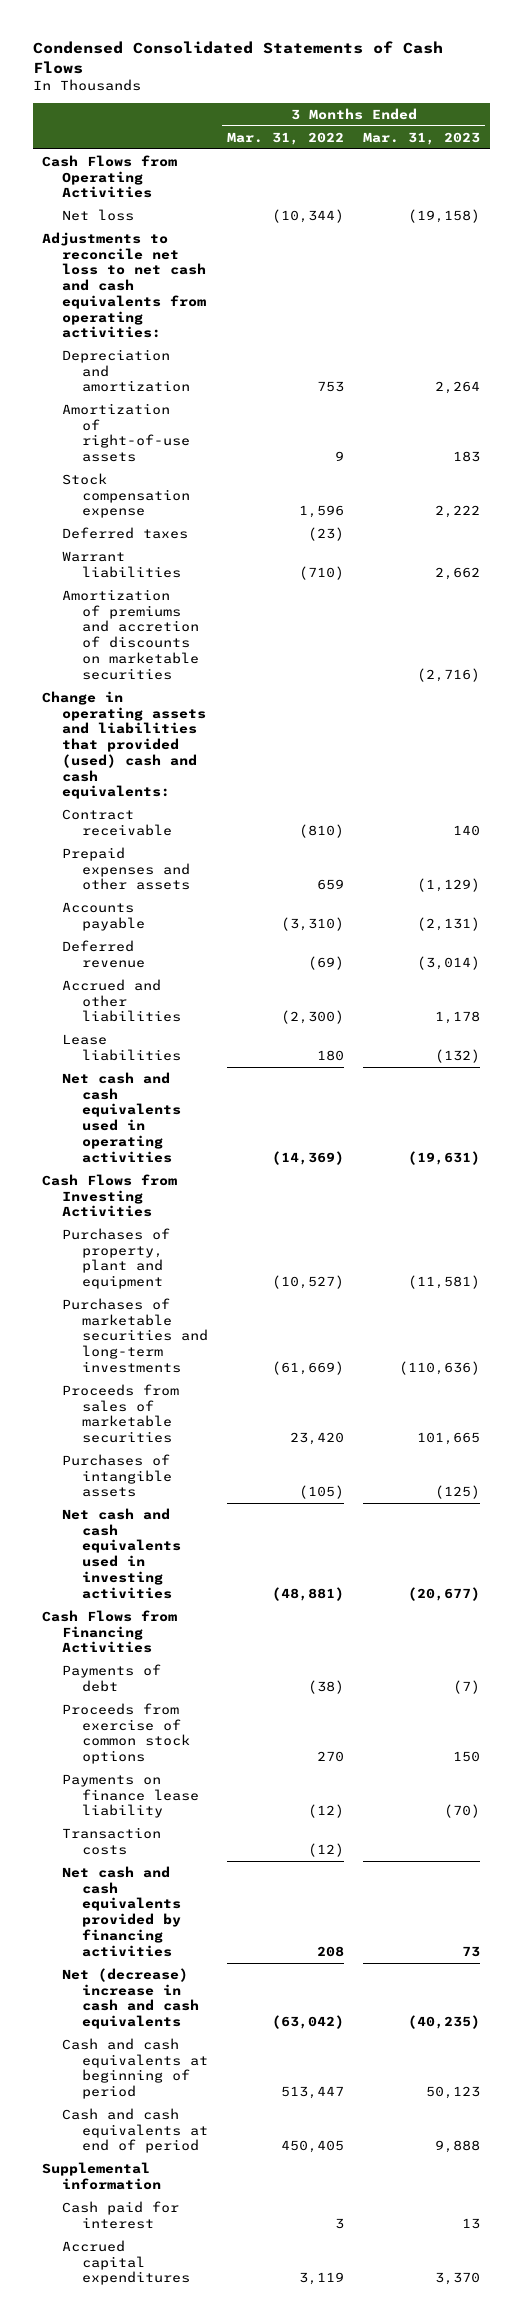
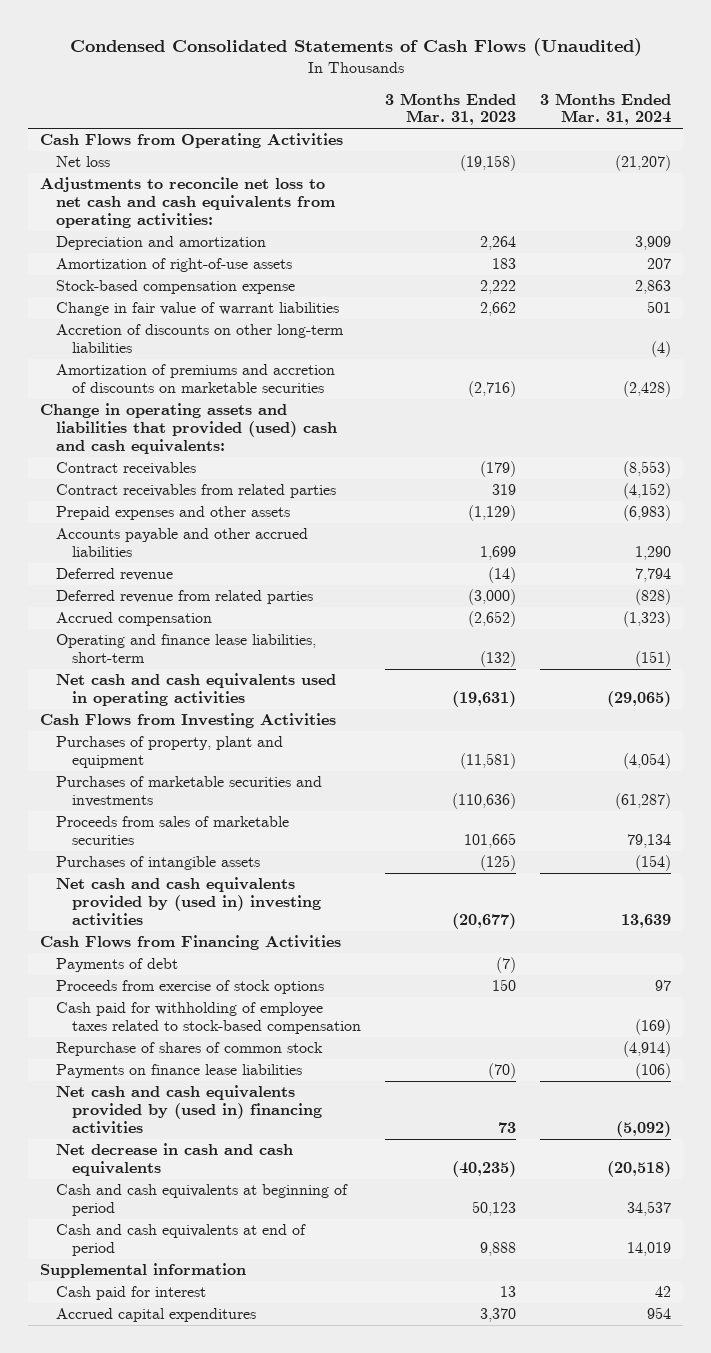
- Condensed Consolidated Statements of Cash Flows
+ Condensed Consolidated Statements of Cash Flows (Unaudited)
- | 3 Months Ended Mar. 31, 2022 | 3 Months Ended Mar. 31, 2023
+ | 3 Months Ended Mar. 31, 2023 | 3 Months Ended Mar. 31, 2024
- Stock compensation expense | 1,596 | 2,222
- Deferred taxes | (23) |
- Warrant liabilities | (710) | 2,662
+ Stock-based compensation expense | 2,222 | 2,863
+ Change in fair value of warrant liabilities | 2,662 | 501
+ Accretion of discounts on other long-term liabilities | | (4)
- Contract receivable | (810) | 140
+ Contract receivables | (179) | (8,553)
+ Contract receivables from related parties | 319 | (4,152)
- Accounts payable | (3,310) | (2,131)
- Deferred revenue | (69) | (3,014)
- Accrued and other liabilities | (2,300) | 1,178
- Lease liabilities | 180 | (132)
+ Accounts payable and other accrued liabilities | 1,699 | 1,290
+ Deferred revenue | (14) | 7,794
+ Deferred revenue from related parties | (3,000) | (828)
+ Accrued compensation | (2,652) | (1,323)
+ Operating and finance lease liabilities, short-term | (132) | (151)
- Purchases of marketable securities and long-term investments | (61,669) | (110,636)
+ Purchases of marketable securities and investments | (110,636) | (61,287)
- Net cash and cash equivalents used in investing activities | (48,881) | (20,677)
+ Net cash and cash equivalents provided by (used in) investing activities | (20,677) | 13,639
- Proceeds from exercise of common stock options | 270 | 150
- Payments on finance lease liability | (12) | (70)
- Transaction costs | (12) |
- Net cash and cash equivalents provided by financing activities | 208 | 73
- Net (decrease) increase in cash and cash equivalents | (63,042) | (40,235)
+ Proceeds from exercise of stock options | 150 | 97
+ Cash paid for withholding of employee taxes related to stock-based compensation | | (169)
+ Repurchase of shares of common stock | | (4,914)
+ Payments on finance lease liabilities | (70) | (106)
+ Net cash and cash equivalents provided by (used in) financing activities | 73 | (5,092)
+ Net decrease in cash and cash equivalents | (40,235) | (20,518)

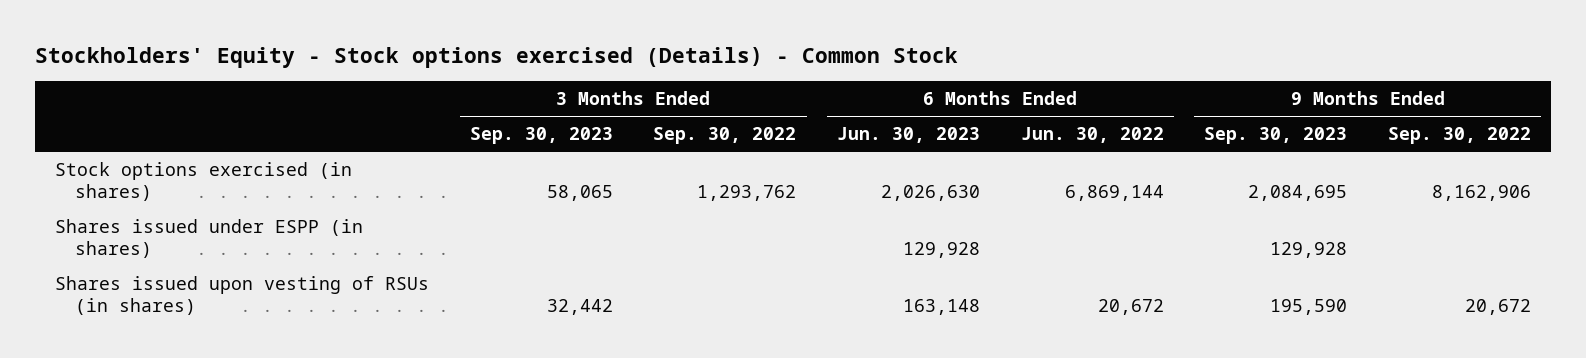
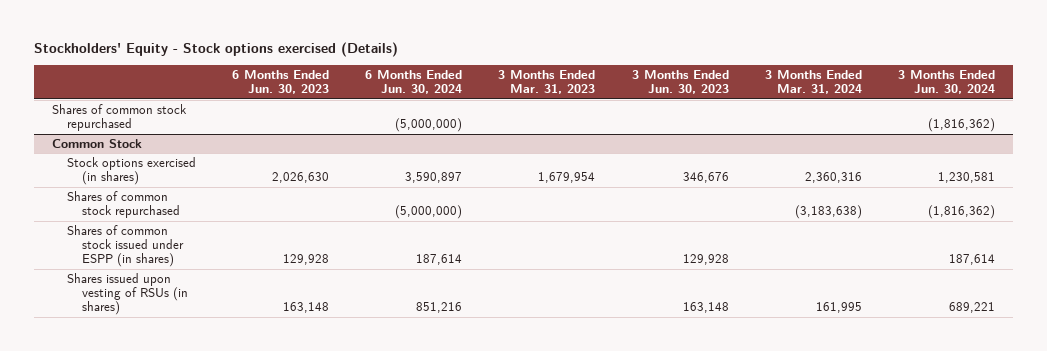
- Stockholders' Equity - Stock options exercised (Details) - Common Stock
+ Stockholders' Equity - Stock options exercised (Details)
- | 3 Months Ended Sep. 30, 2023 | 3 Months Ended Sep. 30, 2022 | 6 Months Ended Jun. 30, 2023 | 6 Months Ended Jun. 30, 2022 | 9 Months Ended Sep. 30, 2023 | 9 Months Ended Sep. 30, 2022
+ | 6 Months Ended Jun. 30, 2023 | 6 Months Ended Jun. 30, 2024 | 3 Months Ended Mar. 31, 2023 | 3 Months Ended Jun. 30, 2023 | 3 Months Ended Mar. 31, 2024 | 3 Months Ended Jun. 30, 2024
+ Shares of common stock repurchased | | (5,000,000) | | | | (1,816,362)
+ Common Stock
- Shares issued under ESPP (in shares) | | | 129,928 | | 129,928 |
+ Shares of common stock repurchased | | (5,000,000) | | | (3,183,638) | (1,816,362)
+ Shares of common stock issued under ESPP (in shares) | 129,928 | 187,614 | | 129,928 | | 187,614

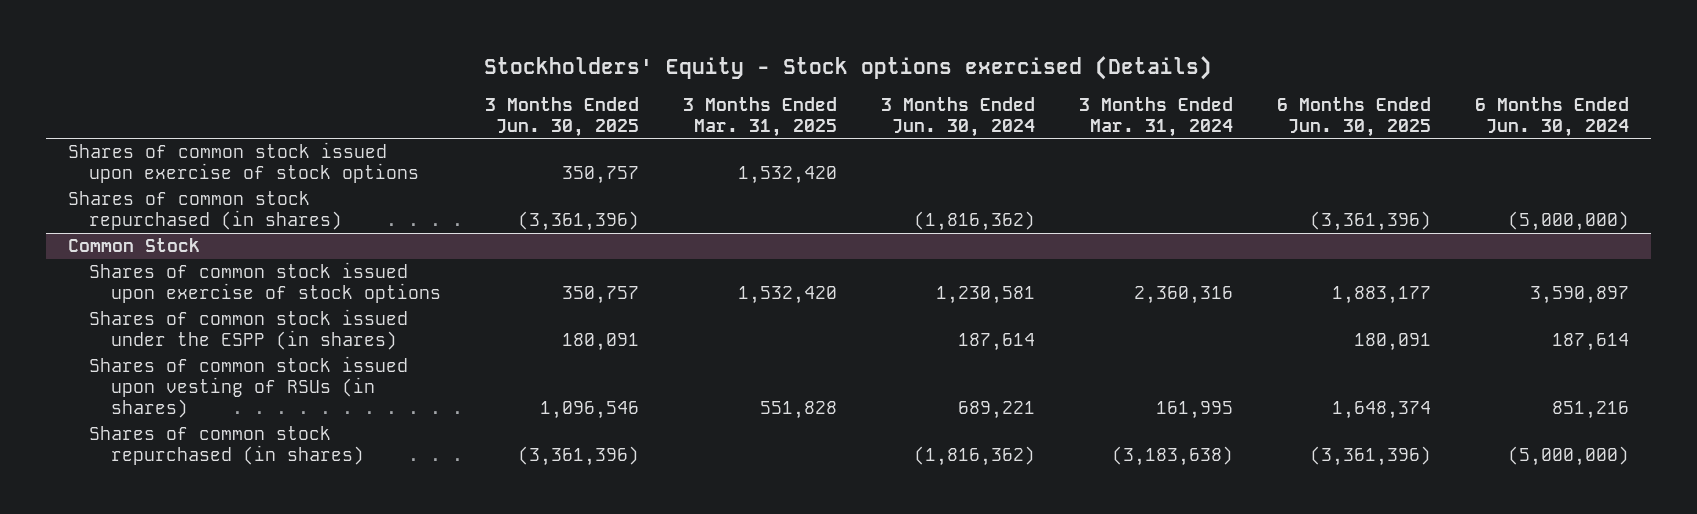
- | 6 Months Ended Jun. 30, 2023 | 6 Months Ended Jun. 30, 2024 | 3 Months Ended Mar. 31, 2023 | 3 Months Ended Jun. 30, 2023 | 3 Months Ended Mar. 31, 2024 | 3 Months Ended Jun. 30, 2024
+ | 3 Months Ended Jun. 30, 2025 | 3 Months Ended Mar. 31, 2025 | 3 Months Ended Jun. 30, 2024 | 3 Months Ended Mar. 31, 2024 | 6 Months Ended Jun. 30, 2025 | 6 Months Ended Jun. 30, 2024
- Shares of common stock repurchased | | (5,000,000) | | | | (1,816,362)
+ Shares of common stock issued upon exercise of stock options | 350,757 | 1,532,420 | | | |
+ Shares of common stock repurchased (in shares) | (3,361,396) | | (1,816,362) | | (3,361,396) | (5,000,000)
@ Common Stock
- Stock options exercised (in shares) | 2,026,630 | 3,590,897 | 1,679,954 | 346,676 | 2,360,316 | 1,230,581
- Shares of common stock repurchased | | (5,000,000) | | | (3,183,638) | (1,816,362)
- Shares of common stock issued under ESPP (in shares) | 129,928 | 187,614 | | 129,928 | | 187,614
- Shares issued upon vesting of RSUs (in shares) | 163,148 | 851,216 | | 163,148 | 161,995 | 689,221
+ Shares of common stock issued upon exercise of stock options | 350,757 | 1,532,420 | 1,230,581 | 2,360,316 | 1,883,177 | 3,590,897
+ Shares of common stock issued under the ESPP (in shares) | 180,091 | | 187,614 | | 180,091 | 187,614
+ Shares of common stock issued upon vesting of RSUs (in shares) | 1,096,546 | 551,828 | 689,221 | 161,995 | 1,648,374 | 851,216
+ Shares of common stock repurchased (in shares) | (3,361,396) | | (1,816,362) | (3,183,638) | (3,361,396) | (5,000,000)

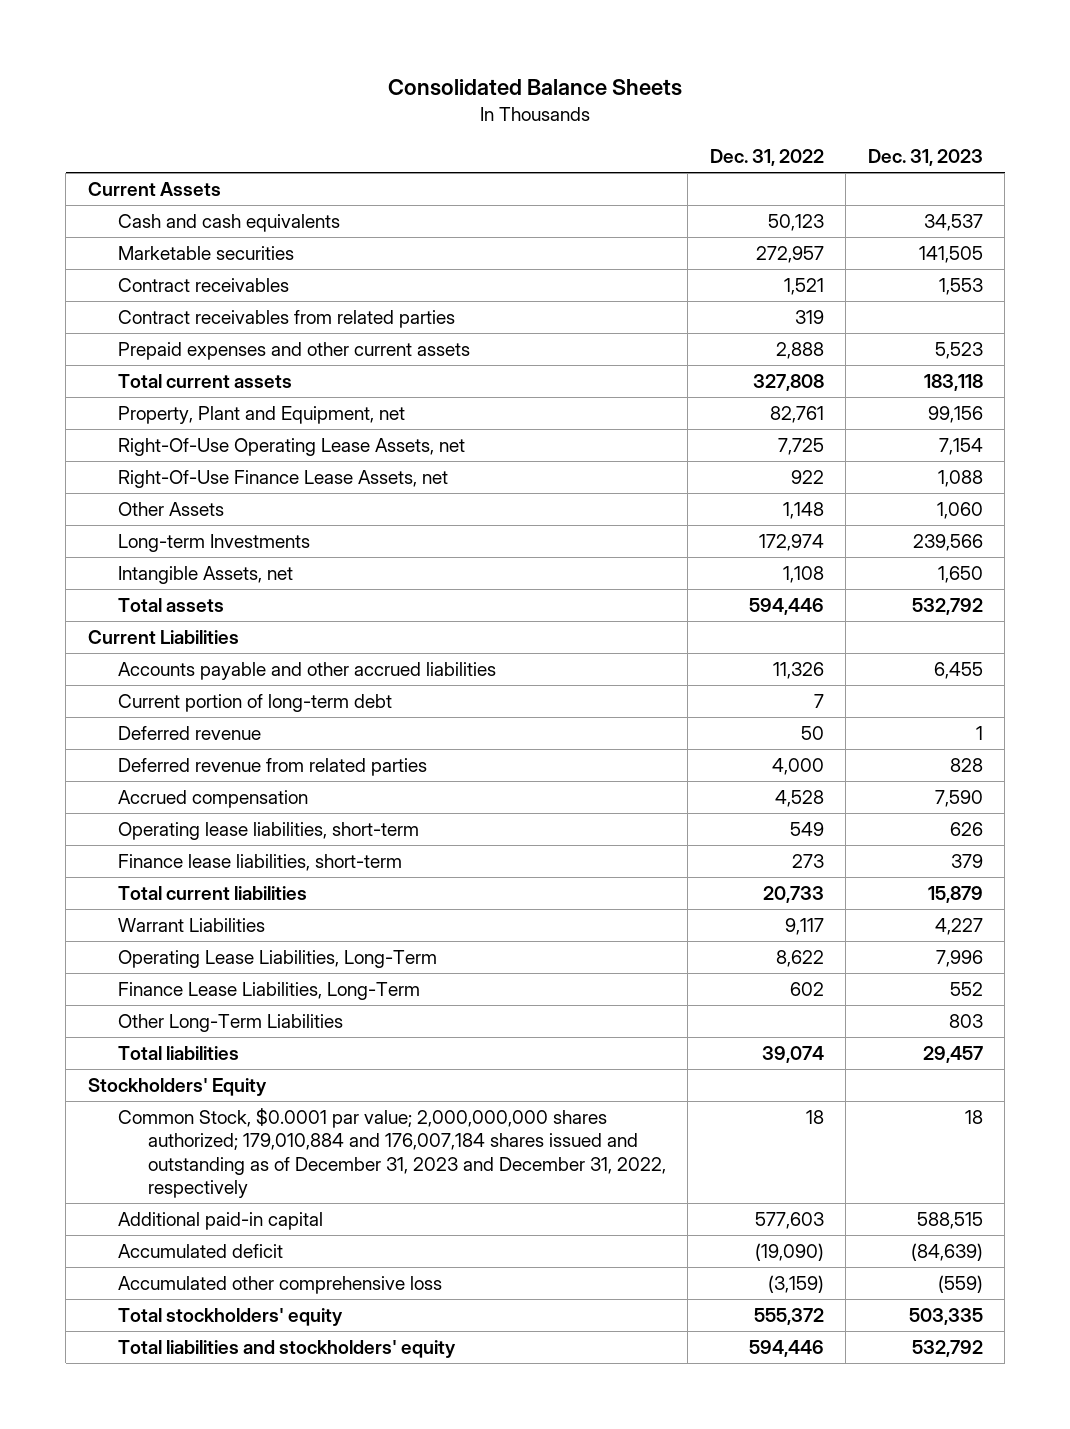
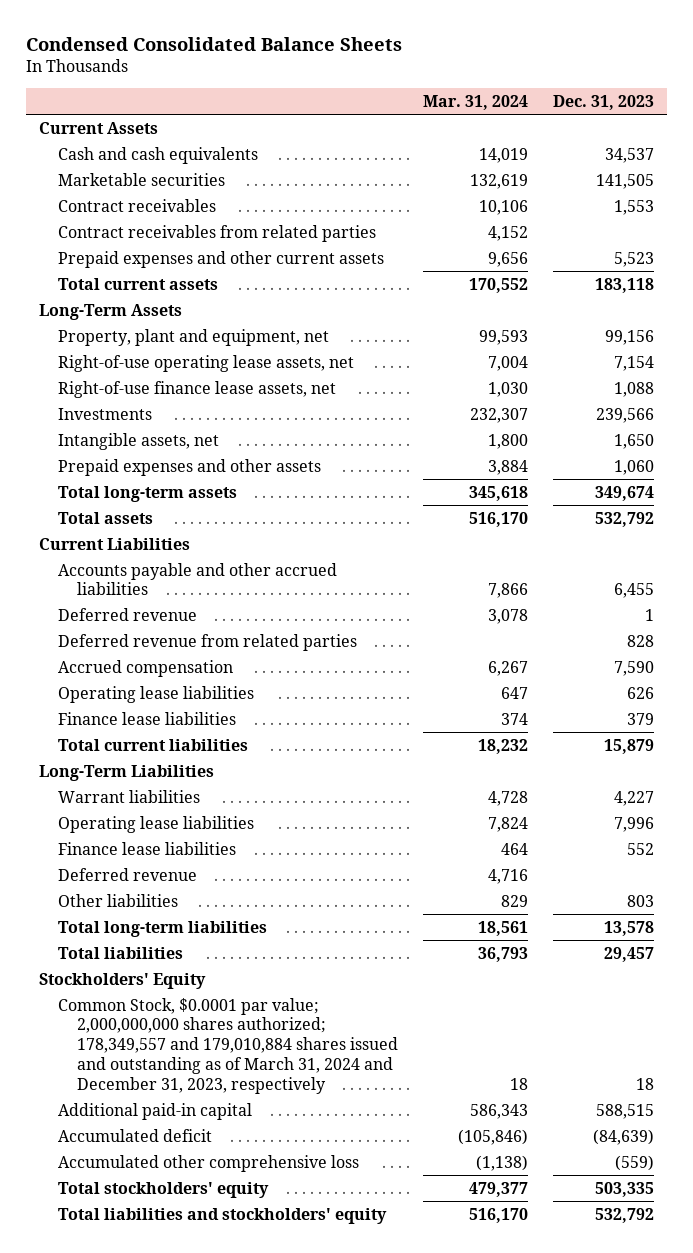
- Consolidated Balance Sheets
+ Condensed Consolidated Balance Sheets
- | Dec. 31, 2022 | Dec. 31, 2023
+ | Mar. 31, 2024 | Dec. 31, 2023
- Property, Plant and Equipment, net | 82,761 | 99,156
- Right-Of-Use Operating Lease Assets, net | 7,725 | 7,154
- Right-Of-Use Finance Lease Assets, net | 922 | 1,088
- Other Assets | 1,148 | 1,060
- Long-term Investments | 172,974 | 239,566
- Intangible Assets, net | 1,108 | 1,650
+ Long-Term Assets
+ Property, plant and equipment, net | 99,593 | 99,156
+ Right-of-use operating lease assets, net | 7,004 | 7,154
+ Right-of-use finance lease assets, net | 1,030 | 1,088
+ Investments | 232,307 | 239,566
+ Intangible assets, net | 1,800 | 1,650
+ Prepaid expenses and other assets | 3,884 | 1,060
+ Total long-term assets | 345,618 | 349,674
- Current portion of long-term debt | 7 |
- Operating lease liabilities, short-term | 549 | 626
- Finance lease liabilities, short-term | 273 | 379
+ Operating lease liabilities | 647 | 626
+ Finance lease liabilities | 374 | 379
- Warrant Liabilities | 9,117 | 4,227
- Operating Lease Liabilities, Long-Term | 8,622 | 7,996
- Finance Lease Liabilities, Long-Term | 602 | 552
- Other Long-Term Liabilities | | 803
+ Long-Term Liabilities
+ Warrant liabilities | 4,728 | 4,227
+ Operating lease liabilities | 7,824 | 7,996
+ Finance lease liabilities | 464 | 552
+ Deferred revenue | 4,716 |
+ Other liabilities | 829 | 803
+ Total long-term liabilities | 18,561 | 13,578
- Common Stock, $0.0001 par value; 2,000,000,000 shares authorized; 179,010,884 and 176,007,184 shares issued and outstanding as of December 31, 2023 and December 31, 2022, respectively | 18 | 18
+ Common Stock, $0.0001 par value; 2,000,000,000 shares authorized; 178,349,557 and 179,010,884 shares issued and outstanding as of March 31, 2024 and December 31, 2023, respectively | 18 | 18

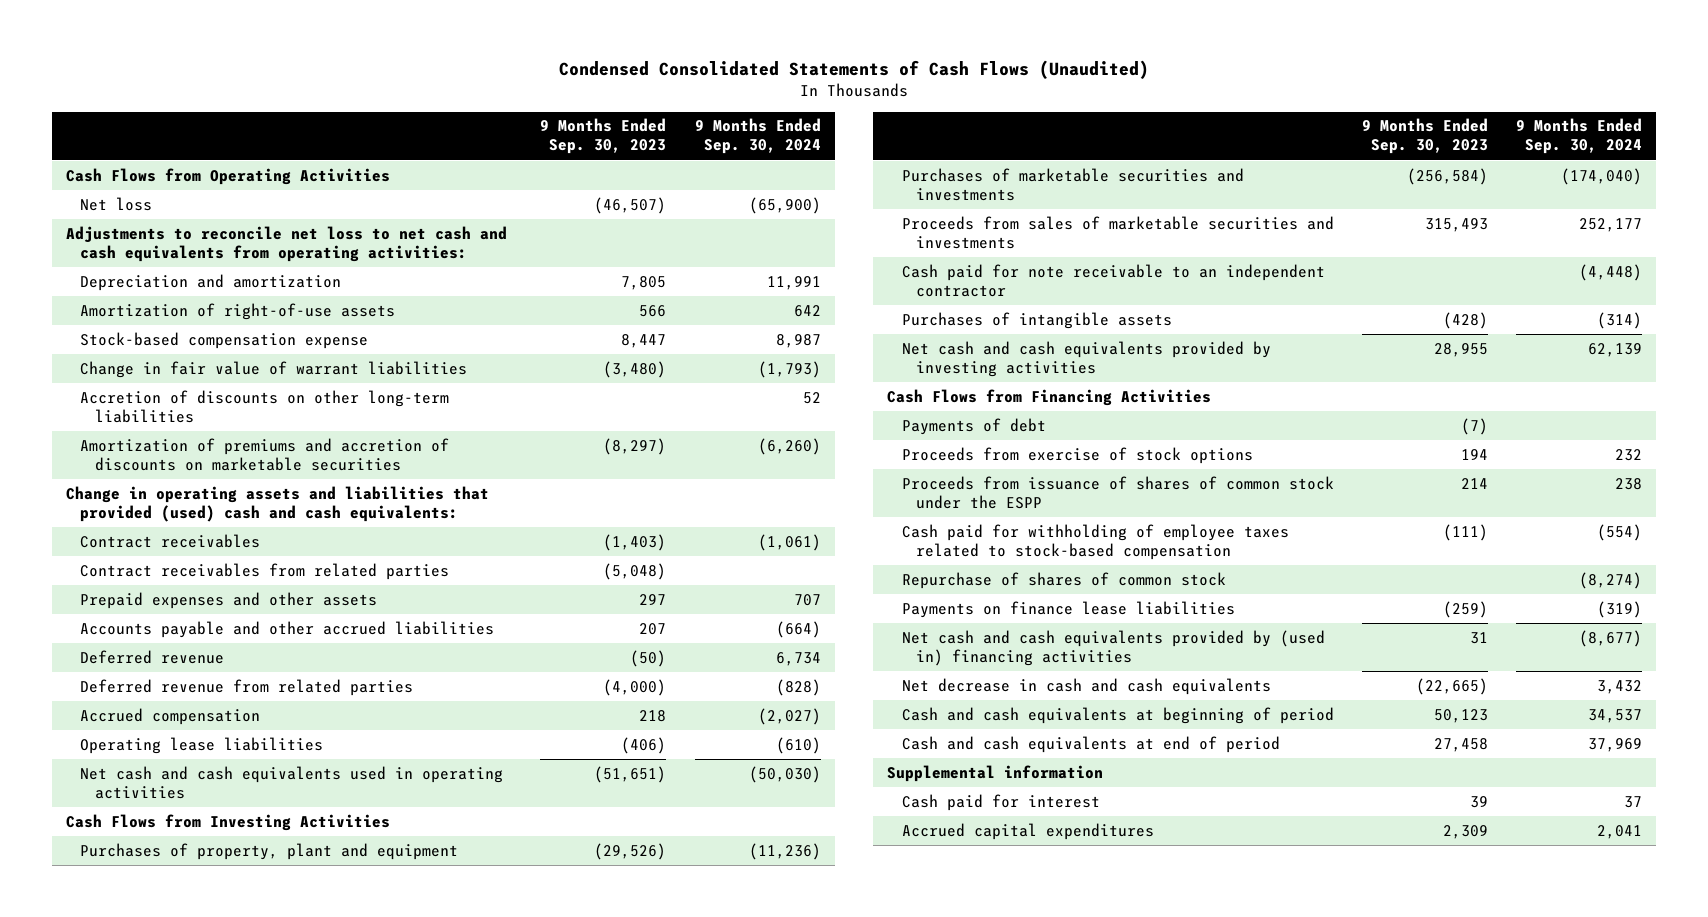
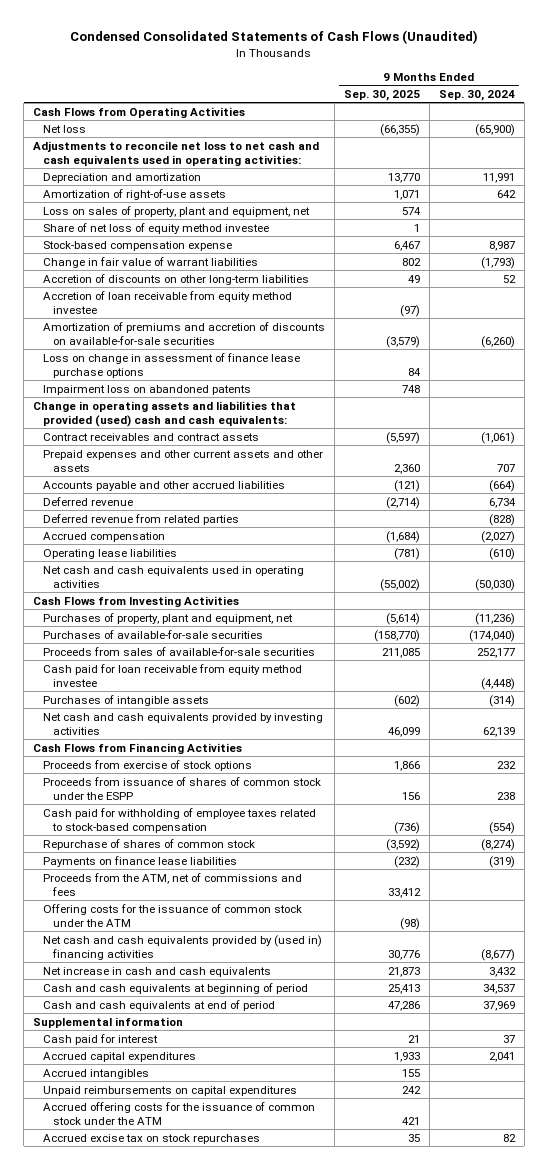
- | 9 Months Ended Sep. 30, 2023 | 9 Months Ended Sep. 30, 2024
+ | 9 Months Ended Sep. 30, 2025 | 9 Months Ended Sep. 30, 2024
- Adjustments to reconcile net loss to net cash and cash equivalents from operating activities:
+ Adjustments to reconcile net loss to net cash and cash equivalents used in operating activities:
+ Loss on sales of property, plant and equipment, net | 574 |
+ Share of net loss of equity method investee | 1 |
- Amortization of premiums and accretion of discounts on marketable securities | (8,297) | (6,260)
+ Accretion of loan receivable from equity method investee | (97) |
+ Amortization of premiums and accretion of discounts on available-for-sale securities | (3,579) | (6,260)
+ Loss on change in assessment of finance lease purchase options | 84 |
+ Impairment loss on abandoned patents | 748 |
- Contract receivables | (1,403) | (1,061)
- Contract receivables from related parties | (5,048) |
- Prepaid expenses and other assets | 297 | 707
+ Contract receivables and contract assets | (5,597) | (1,061)
+ Prepaid expenses and other current assets and other assets | 2,360 | 707
- Purchases of property, plant and equipment | (29,526) | (11,236)
- Purchases of marketable securities and investments | (256,584) | (174,040)
- Proceeds from sales of marketable securities and investments | 315,493 | 252,177
- Cash paid for note receivable to an independent contractor | | (4,448)
+ Purchases of property, plant and equipment, net | (5,614) | (11,236)
+ Purchases of available-for-sale securities | (158,770) | (174,040)
+ Proceeds from sales of available-for-sale securities | 211,085 | 252,177
+ Cash paid for loan receivable from equity method investee | | (4,448)
- Payments of debt | (7) |
+ Proceeds from the ATM, net of commissions and fees | 33,412 |
+ Offering costs for the issuance of common stock under the ATM | (98) |
- Net decrease in cash and cash equivalents | (22,665) | 3,432
+ Net increase in cash and cash equivalents | 21,873 | 3,432
+ Accrued intangibles | 155 |
+ Unpaid reimbursements on capital expenditures | 242 |
+ Accrued offering costs for the issuance of common stock under the ATM | 421 |
+ Accrued excise tax on stock repurchases | 35 | 82

